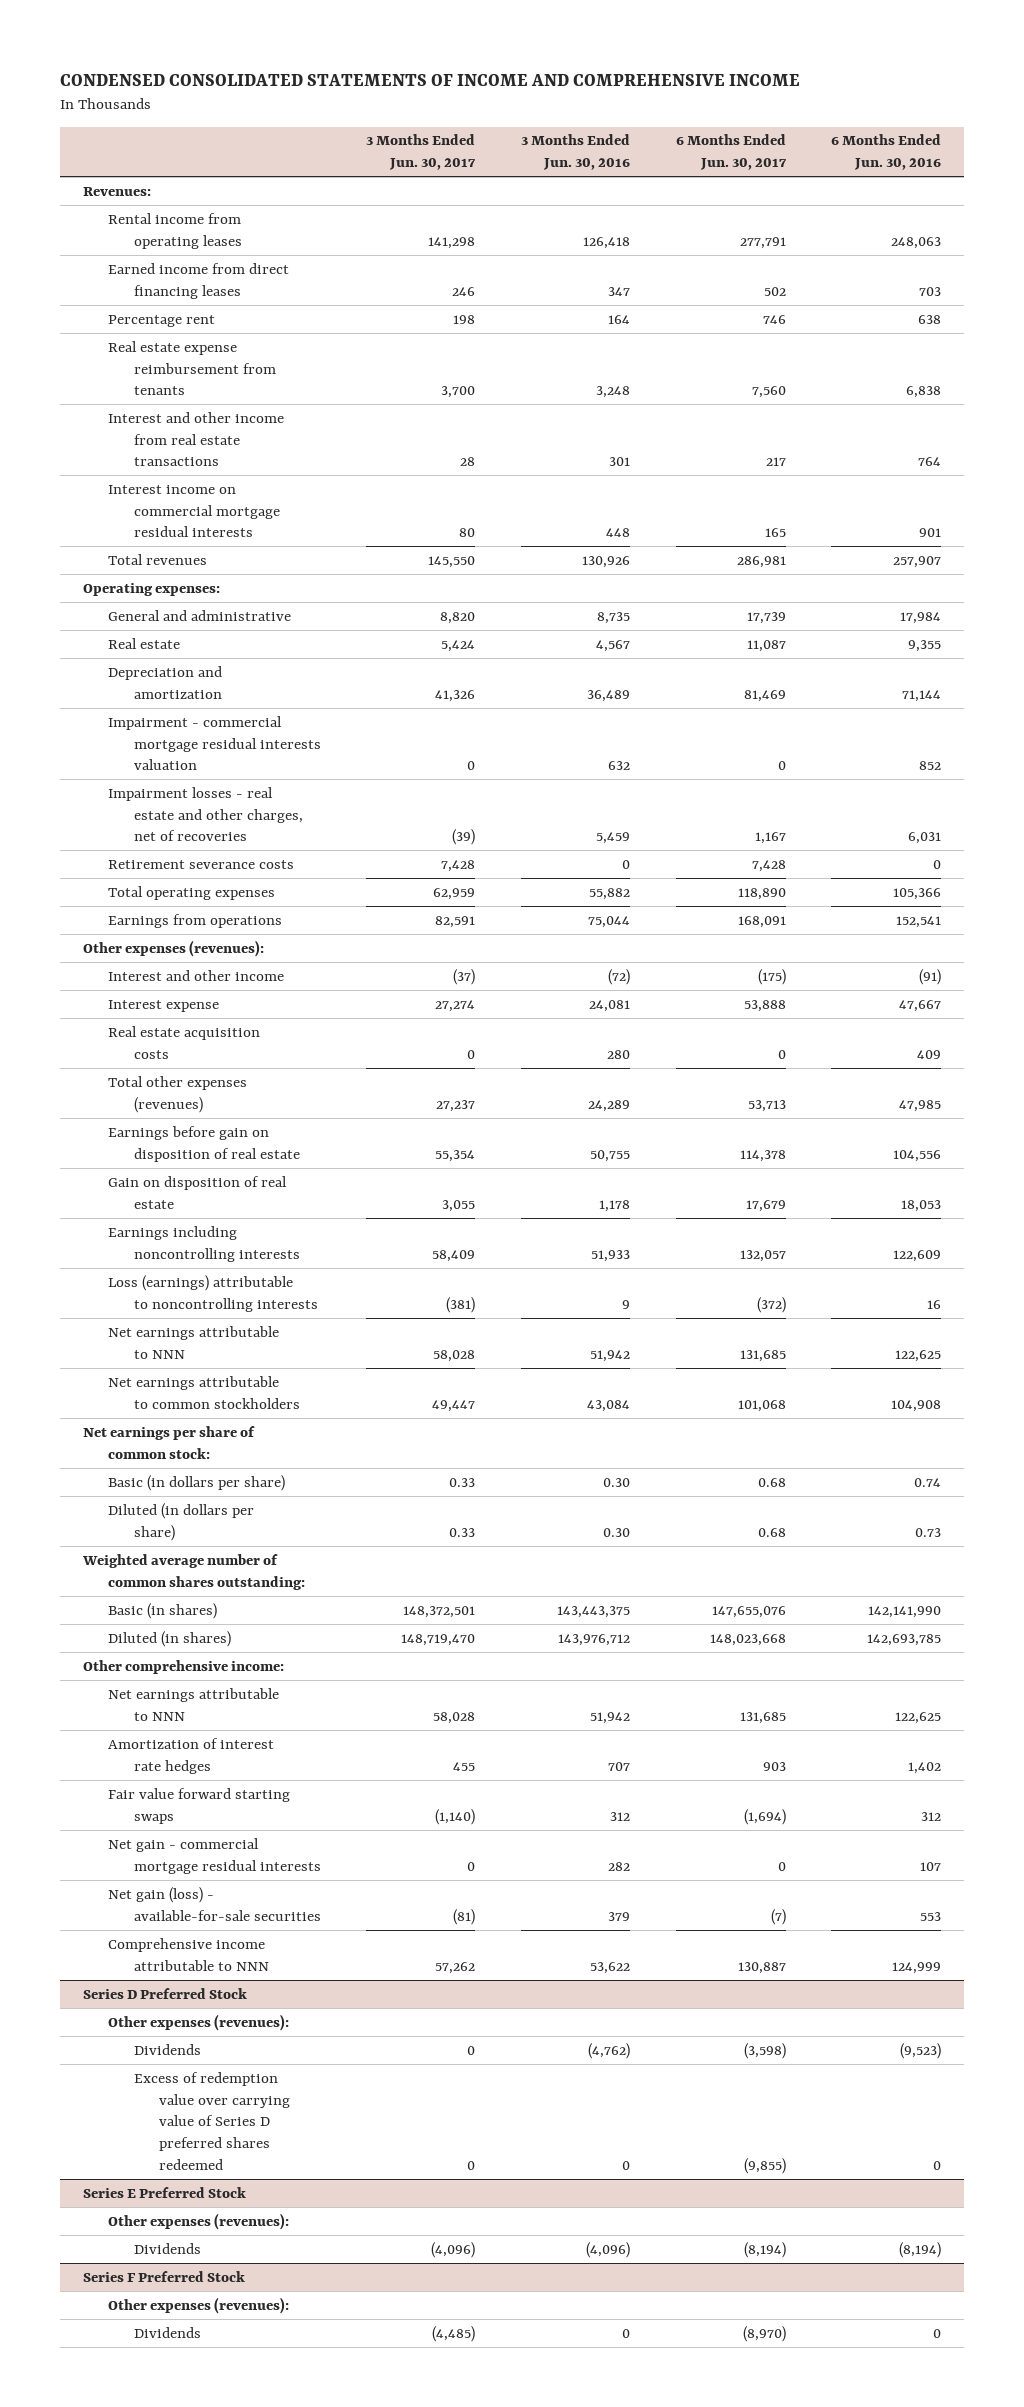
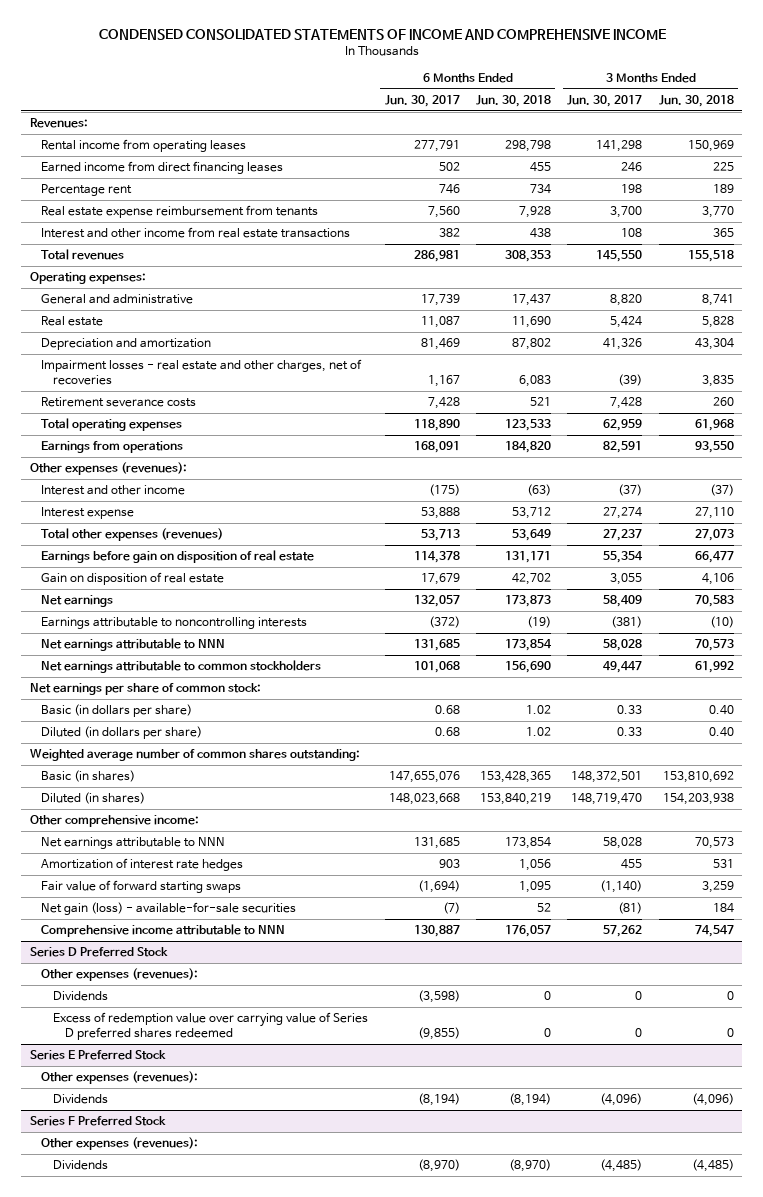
- | 3 Months Ended Jun. 30, 2017 | 3 Months Ended Jun. 30, 2016 | 6 Months Ended Jun. 30, 2017 | 6 Months Ended Jun. 30, 2016
+ | 6 Months Ended Jun. 30, 2017 | 6 Months Ended Jun. 30, 2018 | 3 Months Ended Jun. 30, 2017 | 3 Months Ended Jun. 30, 2018
- Interest and other income from real estate transactions | 28 | 301 | 217 | 764
- Interest income on commercial mortgage residual interests | 80 | 448 | 165 | 901
+ Interest and other income from real estate transactions | 382 | 438 | 108 | 365
- Impairment - commercial mortgage residual interests valuation | 0 | 632 | 0 | 852
- Real estate acquisition costs | 0 | 280 | 0 | 409
- Earnings including noncontrolling interests | 58,409 | 51,933 | 132,057 | 122,609
- Loss (earnings) attributable to noncontrolling interests | (381) | 9 | (372) | 16
+ Net earnings | 132,057 | 173,873 | 58,409 | 70,583
+ Earnings attributable to noncontrolling interests | (372) | (19) | (381) | (10)
- Fair value forward starting swaps | (1,140) | 312 | (1,694) | 312
- Net gain - commercial mortgage residual interests | 0 | 282 | 0 | 107
+ Fair value of forward starting swaps | (1,694) | 1,095 | (1,140) | 3,259

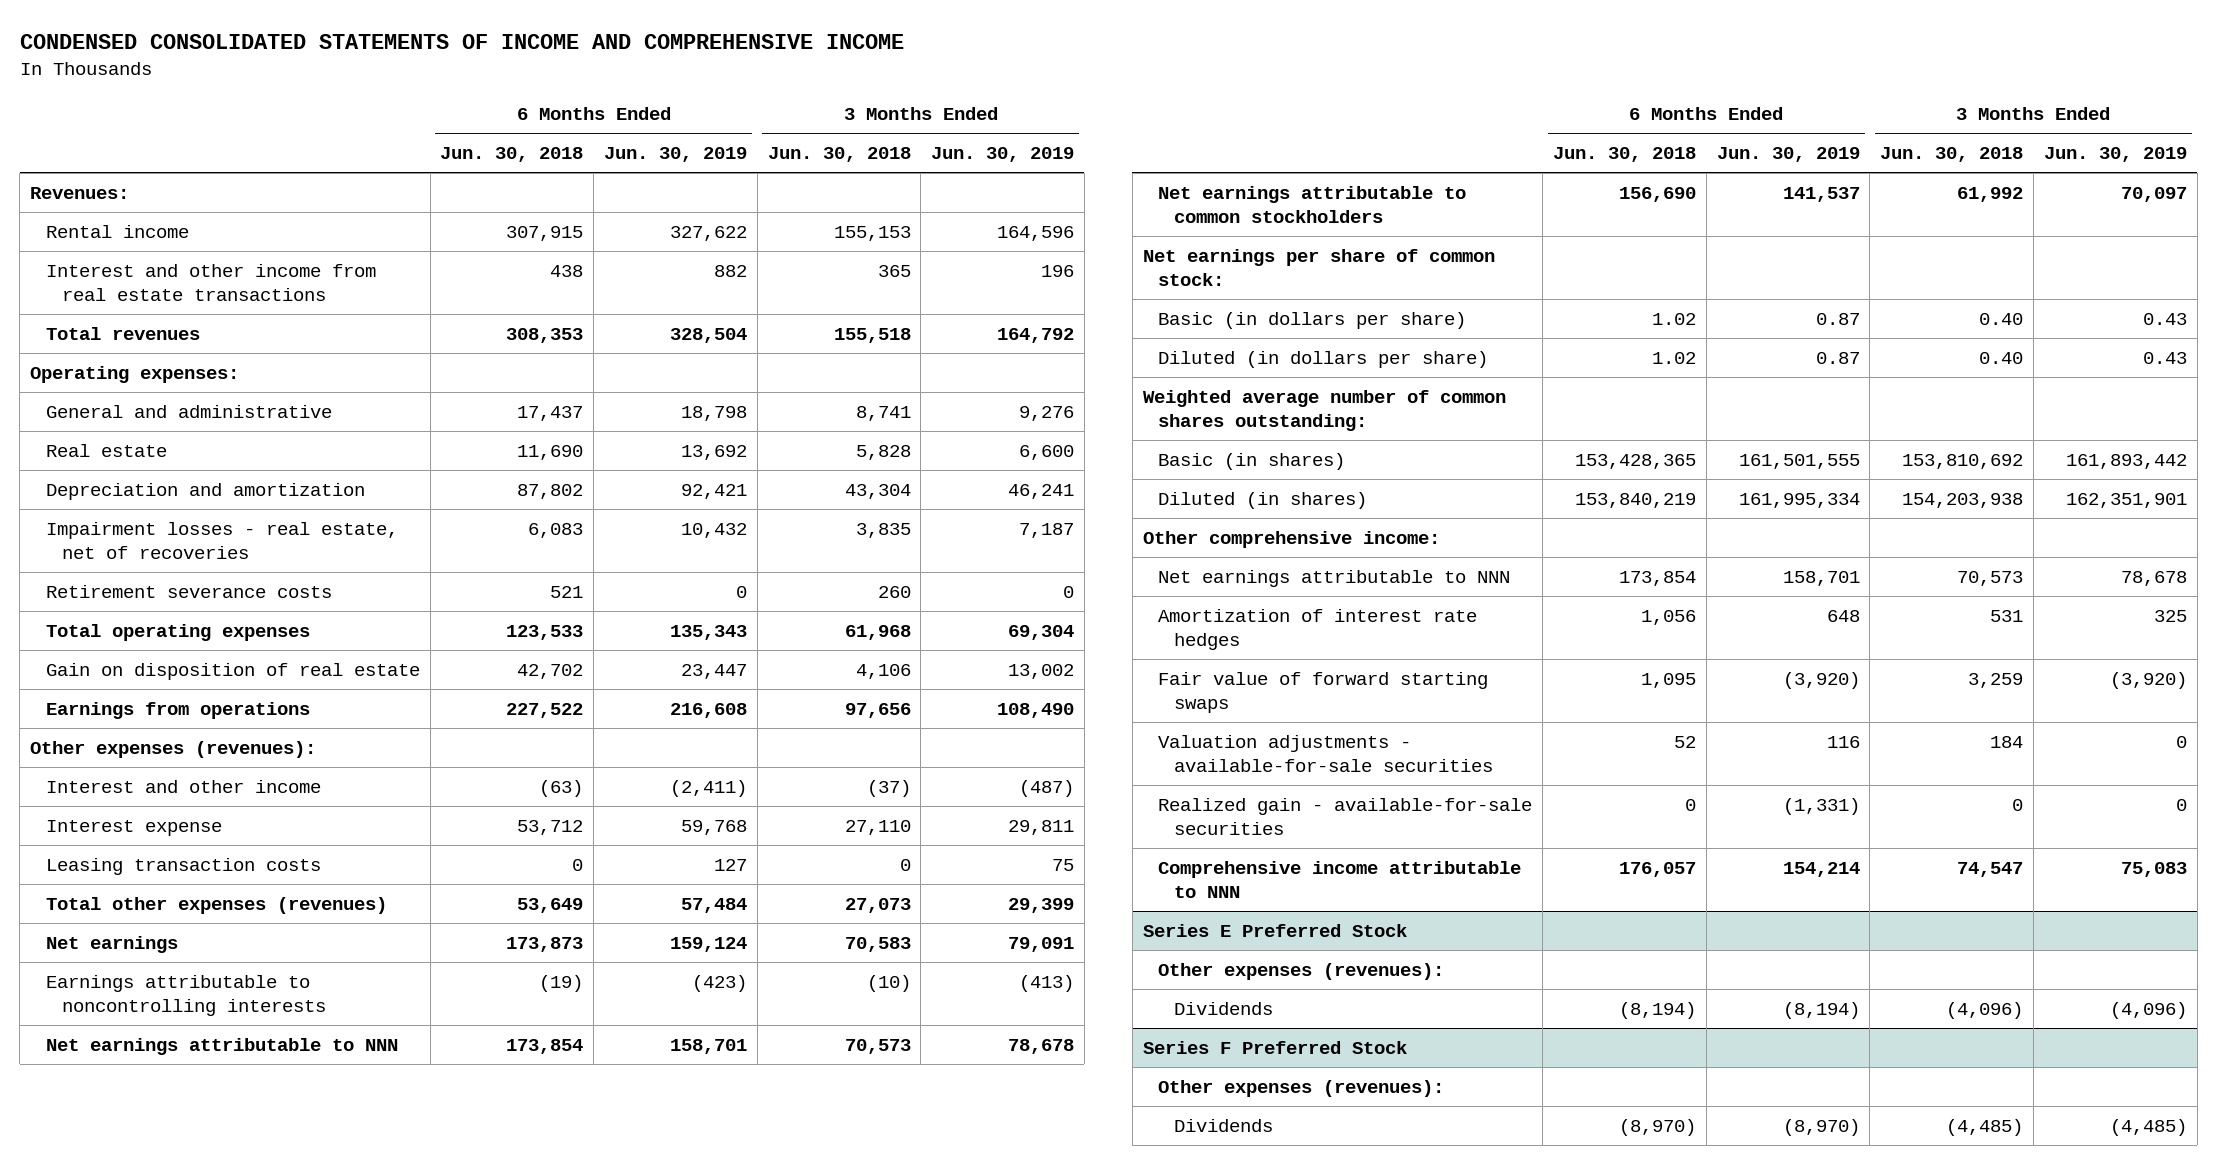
- | 6 Months Ended Jun. 30, 2017 | 6 Months Ended Jun. 30, 2018 | 3 Months Ended Jun. 30, 2017 | 3 Months Ended Jun. 30, 2018
+ | 6 Months Ended Jun. 30, 2018 | 6 Months Ended Jun. 30, 2019 | 3 Months Ended Jun. 30, 2018 | 3 Months Ended Jun. 30, 2019
- Rental income from operating leases | 277,791 | 298,798 | 141,298 | 150,969
- Earned income from direct financing leases | 502 | 455 | 246 | 225
- Percentage rent | 746 | 734 | 198 | 189
- Real estate expense reimbursement from tenants | 7,560 | 7,928 | 3,700 | 3,770
+ Rental income | 307,915 | 327,622 | 155,153 | 164,596
- Impairment losses - real estate and other charges, net of recoveries | 1,167 | 6,083 | (39) | 3,835
+ Impairment losses - real estate, net of recoveries | 6,083 | 10,432 | 3,835 | 7,187
- Earnings from operations | 168,091 | 184,820 | 82,591 | 93,550
moved up: Gain on disposition of real estate | 42,702 | 23,447 | 4,106 | 13,002
+ Earnings from operations | 227,522 | 216,608 | 97,656 | 108,490
+ Leasing transaction costs | 0 | 127 | 0 | 75
- Earnings before gain on disposition of real estate | 114,378 | 131,171 | 55,354 | 66,477
- Net gain (loss) - available-for-sale securities | (7) | 52 | (81) | 184
+ Valuation adjustments - available-for-sale securities | 52 | 116 | 184 | 0
+ Realized gain - available-for-sale securities | 0 | (1,331) | 0 | 0
- Series D Preferred Stock
- Other expenses (revenues):
- Dividends | (3,598) | 0 | 0 | 0
- Excess of redemption value over carrying value of Series D preferred shares redeemed | (9,855) | 0 | 0 | 0

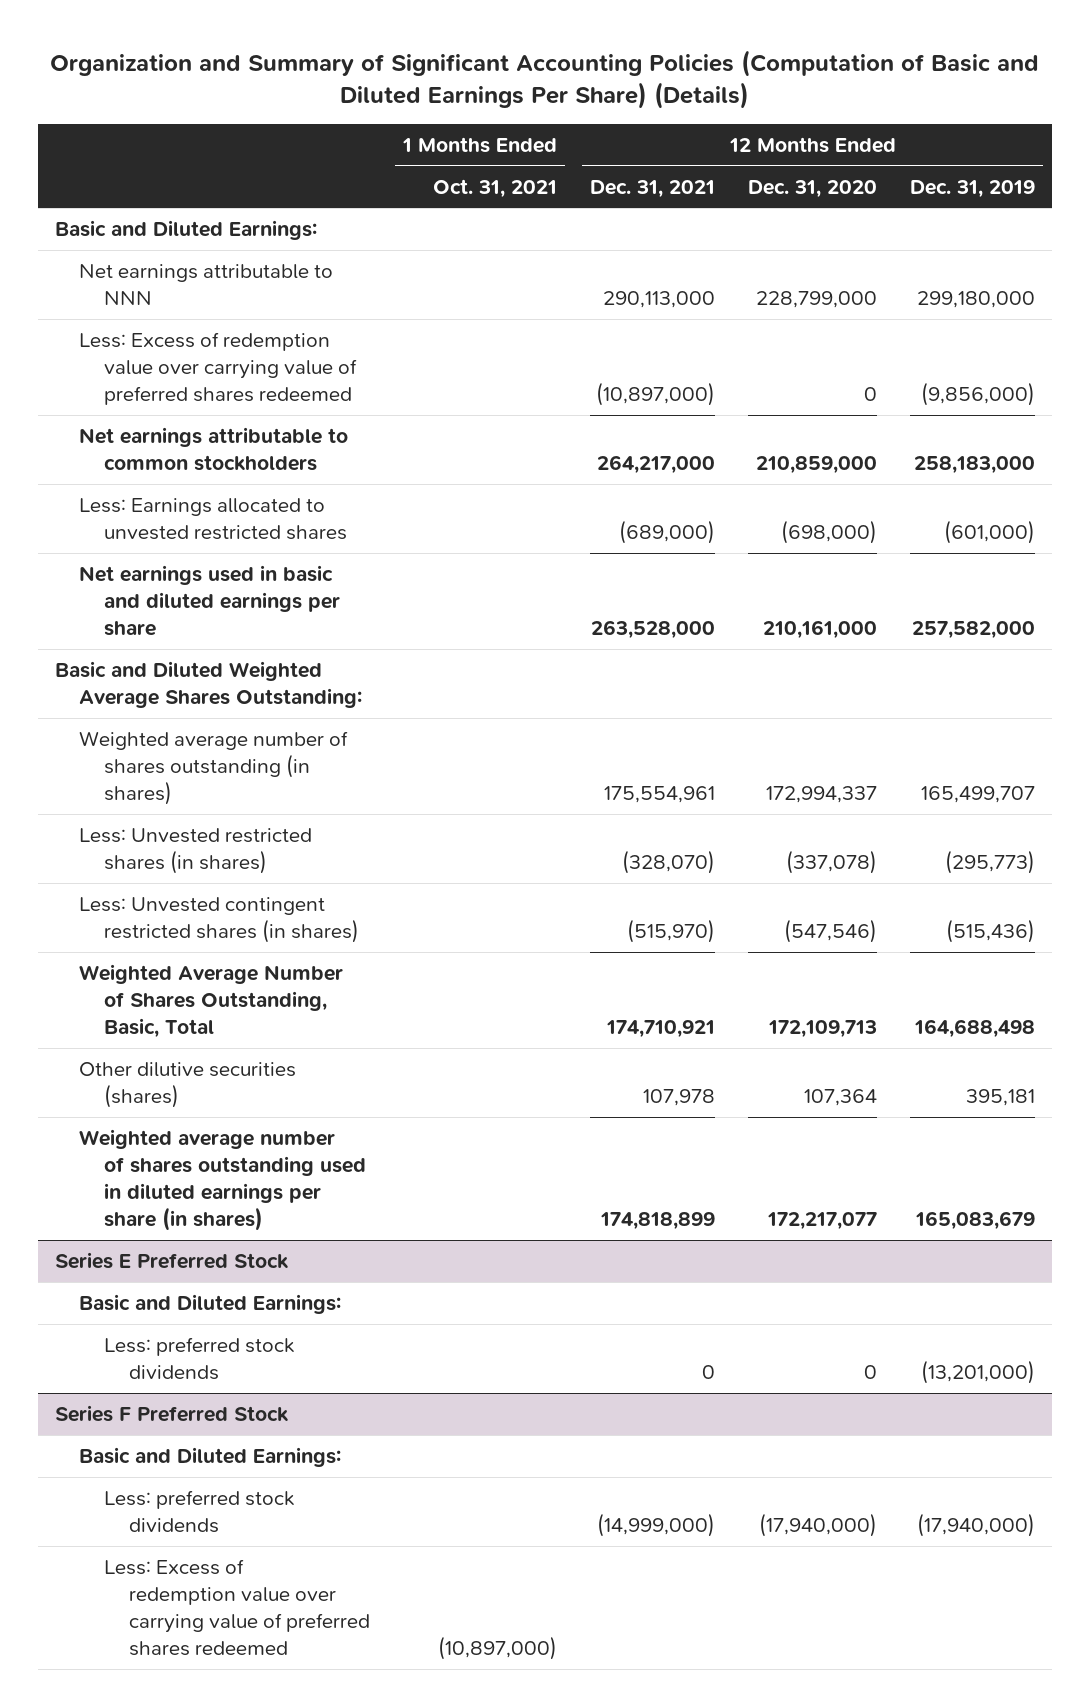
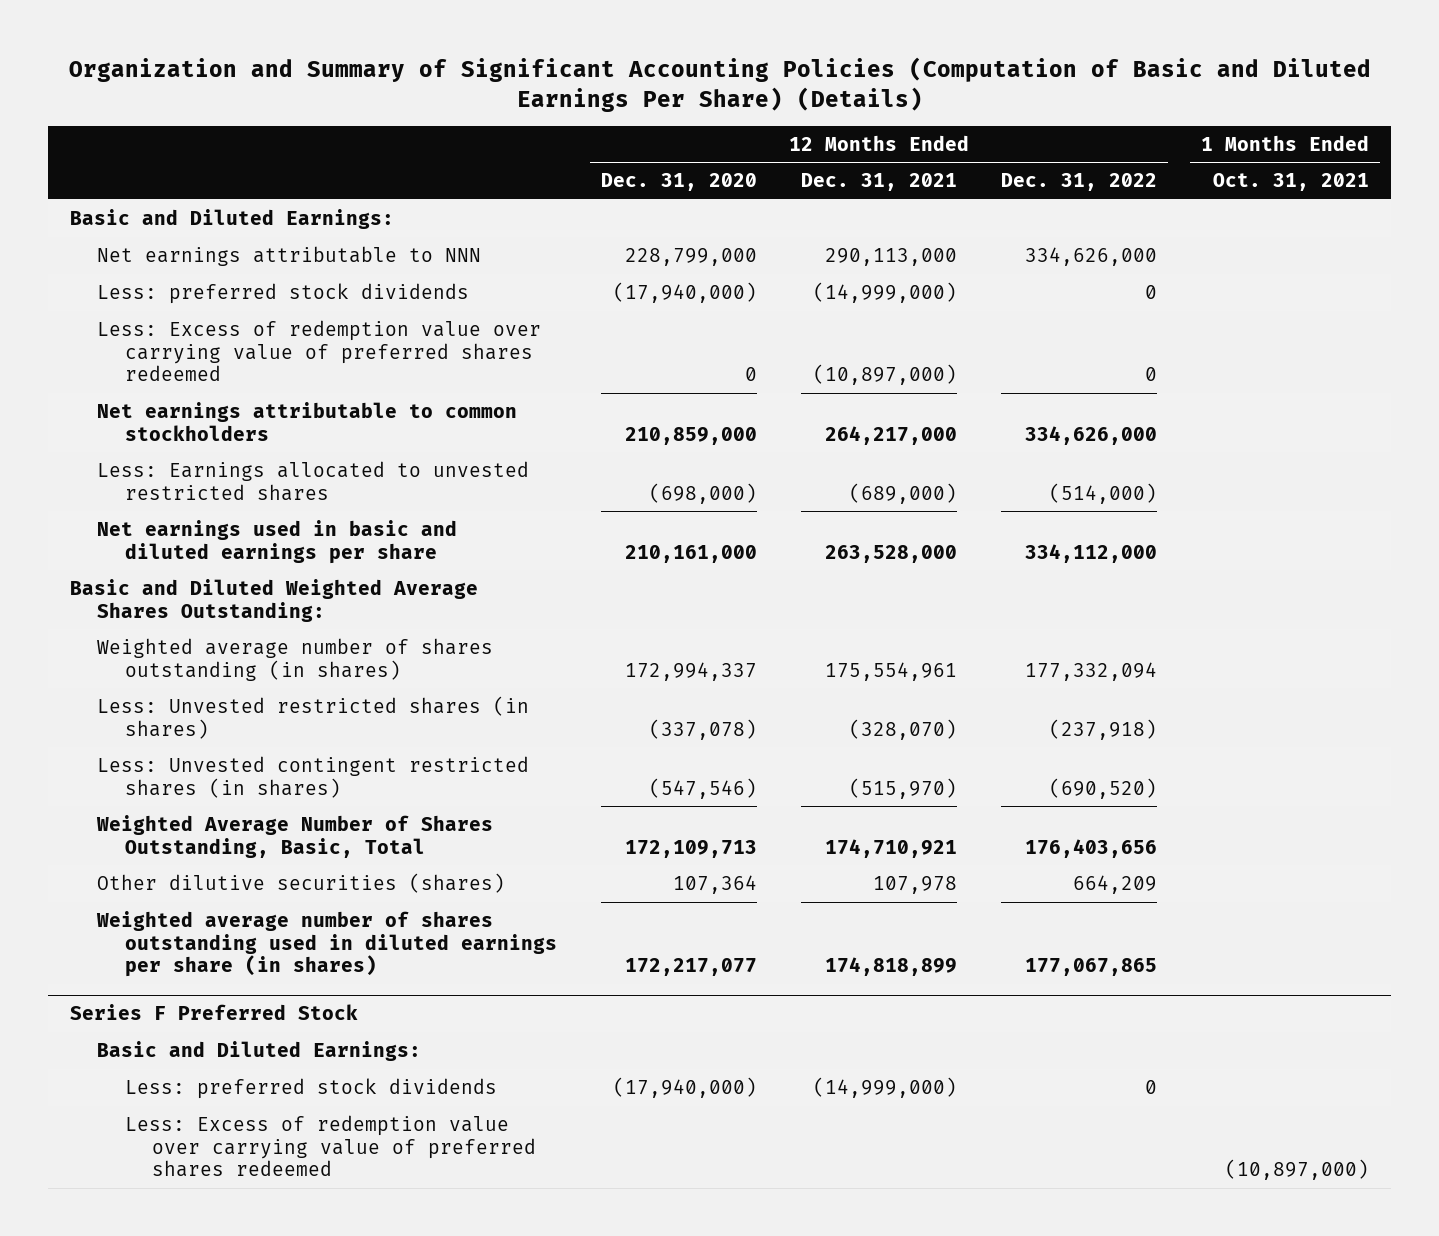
- | 1 Months Ended Oct. 31, 2021 | 12 Months Ended Dec. 31, 2021 | 12 Months Ended Dec. 31, 2020 | 12 Months Ended Dec. 31, 2019
+ | 12 Months Ended Dec. 31, 2020 | 12 Months Ended Dec. 31, 2021 | 12 Months Ended Dec. 31, 2022 | 1 Months Ended Oct. 31, 2021
+ Less: preferred stock dividends | (17,940,000) | (14,999,000) | 0 |
- Series E Preferred Stock
- Basic and Diluted Earnings:
- Less: preferred stock dividends | | 0 | 0 | (13,201,000)

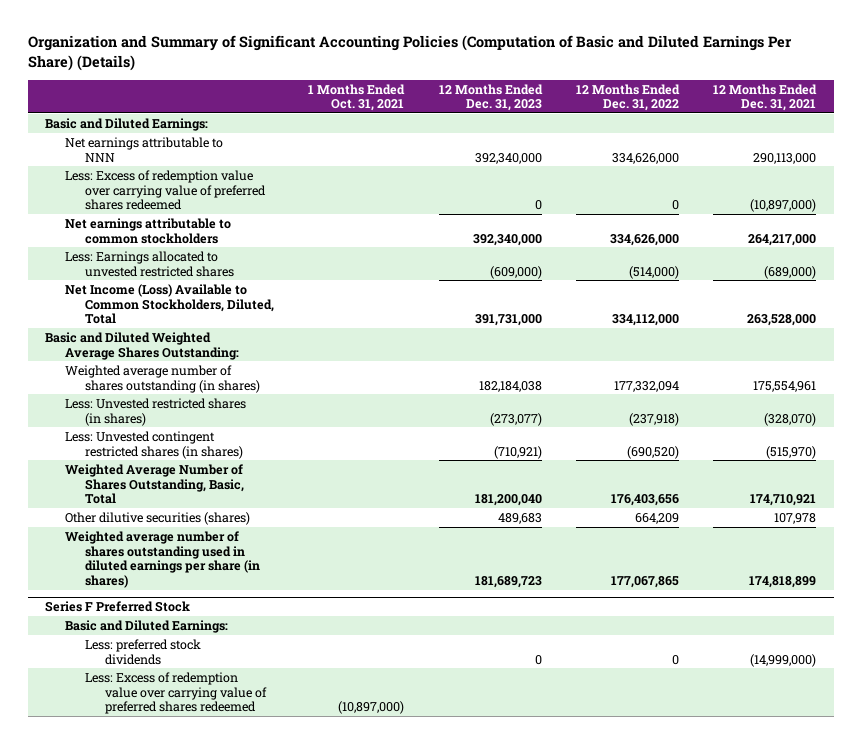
- | 12 Months Ended Dec. 31, 2020 | 12 Months Ended Dec. 31, 2021 | 12 Months Ended Dec. 31, 2022 | 1 Months Ended Oct. 31, 2021
+ | 1 Months Ended Oct. 31, 2021 | 12 Months Ended Dec. 31, 2023 | 12 Months Ended Dec. 31, 2022 | 12 Months Ended Dec. 31, 2021
- Less: preferred stock dividends | (17,940,000) | (14,999,000) | 0 |
- Net earnings used in basic and diluted earnings per share | 210,161,000 | 263,528,000 | 334,112,000 |
+ Net Income (Loss) Available to Common Stockholders, Diluted, Total | | 391,731,000 | 334,112,000 | 263,528,000

